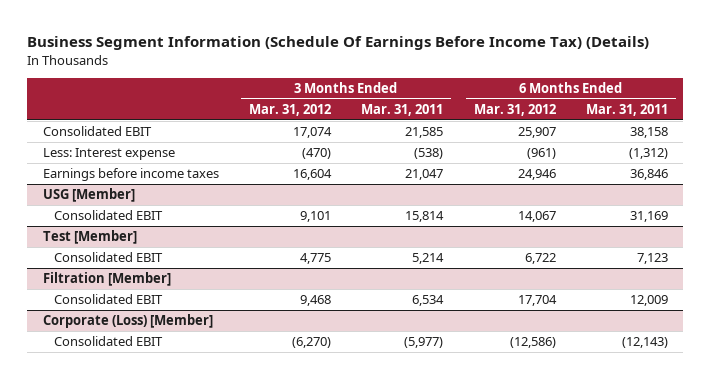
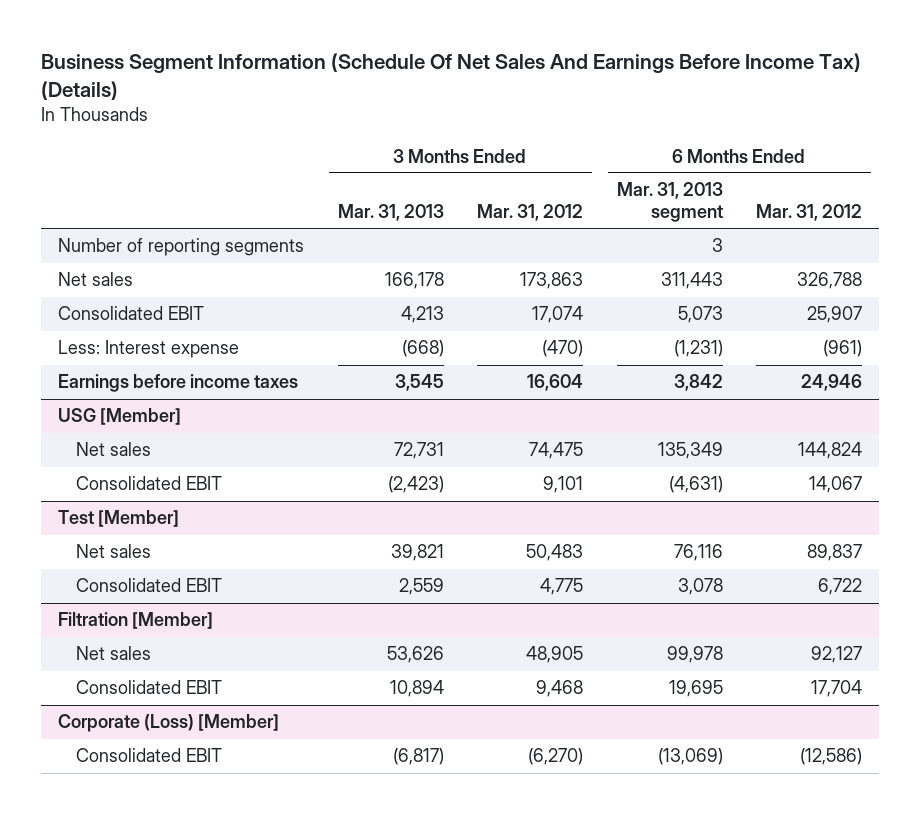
- Business Segment Information (Schedule Of Earnings Before Income Tax) (Details)
+ Business Segment Information (Schedule Of Net Sales And Earnings Before Income Tax) (Details)
- | 3 Months Ended Mar. 31, 2012 | 3 Months Ended Mar. 31, 2011 | 6 Months Ended Mar. 31, 2012 | 6 Months Ended Mar. 31, 2011
+ | 3 Months Ended Mar. 31, 2013 | 3 Months Ended Mar. 31, 2012 | 6 Months Ended Mar. 31, 2013 segment | 6 Months Ended Mar. 31, 2012
+ Number of reporting segments | | | 3 |
+ Net sales | 166,178 | 173,863 | 311,443 | 326,788
@ USG [Member]
+ Net sales | 72,731 | 74,475 | 135,349 | 144,824
@ Test [Member]
+ Net sales | 39,821 | 50,483 | 76,116 | 89,837
@ Filtration [Member]
+ Net sales | 53,626 | 48,905 | 99,978 | 92,127

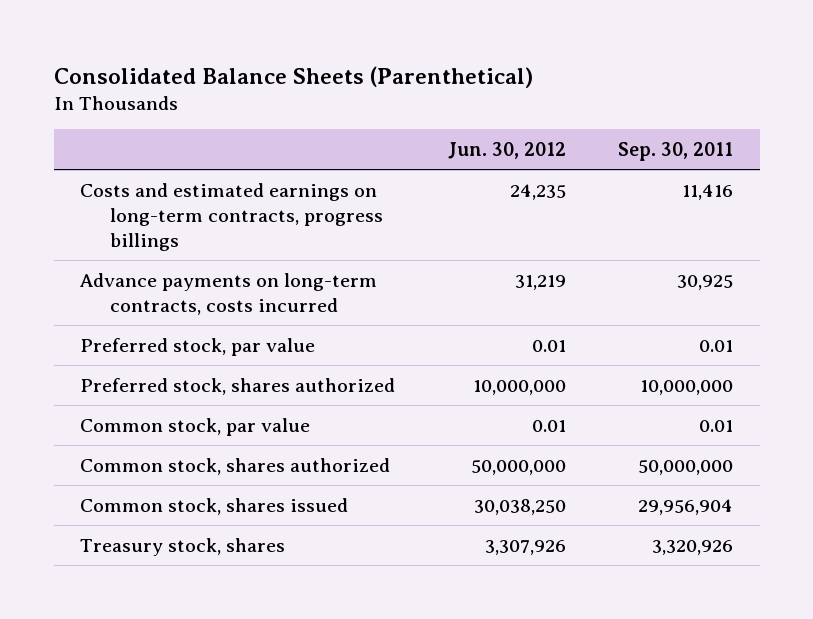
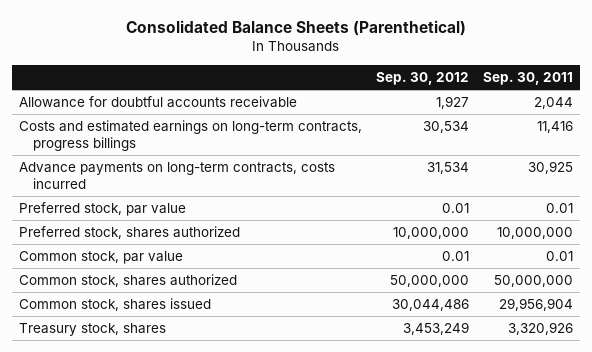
- | Jun. 30, 2012 | Sep. 30, 2011
+ | Sep. 30, 2012 | Sep. 30, 2011
+ Allowance for doubtful accounts receivable | 1,927 | 2,044

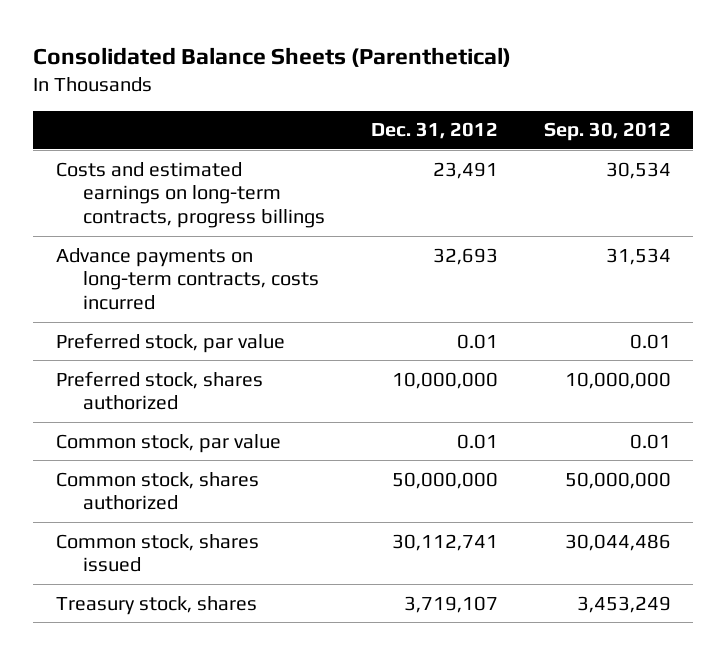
- | Sep. 30, 2012 | Sep. 30, 2011
+ | Dec. 31, 2012 | Sep. 30, 2012
- Allowance for doubtful accounts receivable | 1,927 | 2,044

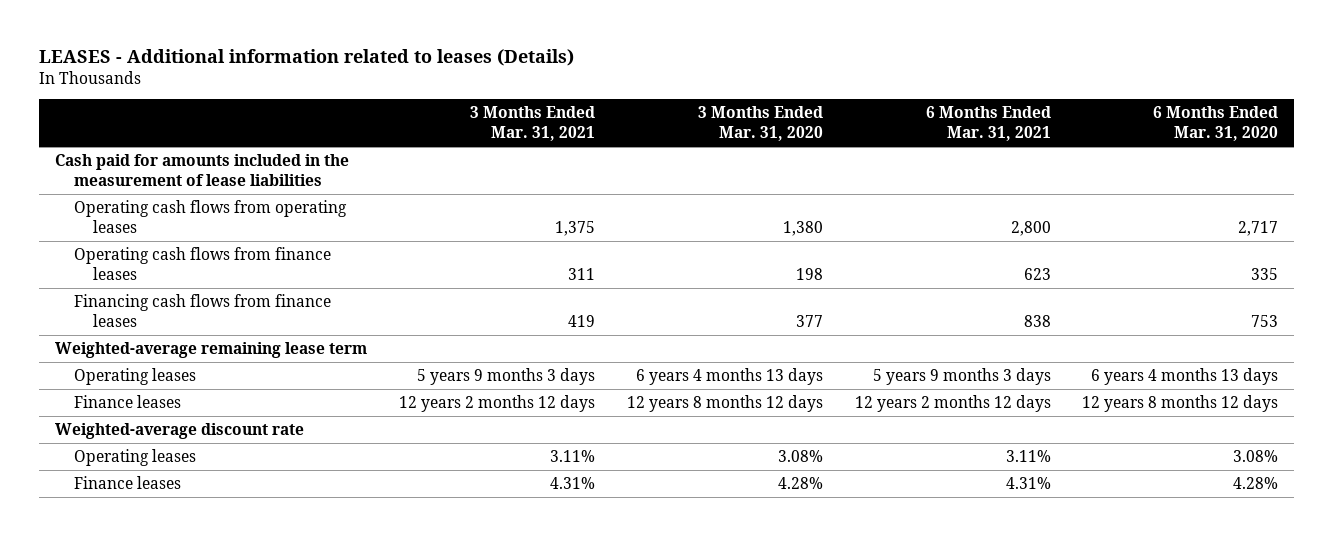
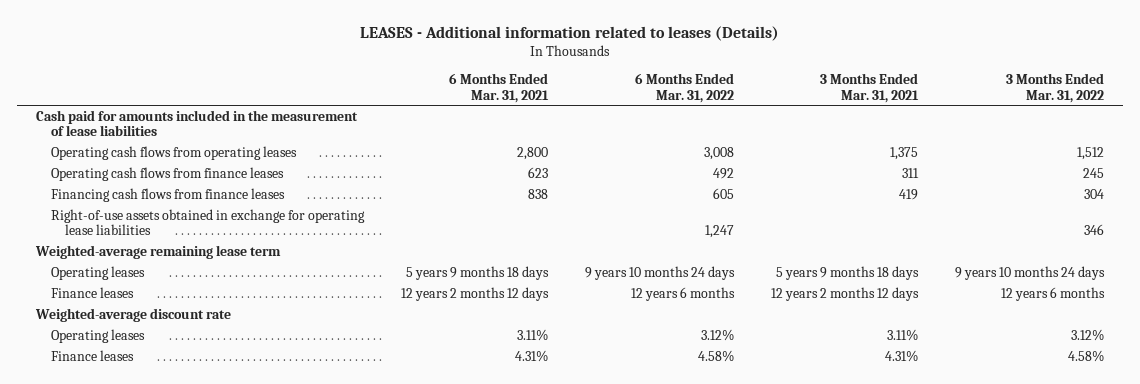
- | 3 Months Ended Mar. 31, 2021 | 3 Months Ended Mar. 31, 2020 | 6 Months Ended Mar. 31, 2021 | 6 Months Ended Mar. 31, 2020
+ | 6 Months Ended Mar. 31, 2021 | 6 Months Ended Mar. 31, 2022 | 3 Months Ended Mar. 31, 2021 | 3 Months Ended Mar. 31, 2022
+ Right-of-use assets obtained in exchange for operating lease liabilities | | 1,247 | | 346
- Operating leases | 5 years 9 months 3 days | 6 years 4 months 13 days | 5 years 9 months 3 days | 6 years 4 months 13 days
+ Operating leases | 5 years 9 months 18 days | 9 years 10 months 24 days | 5 years 9 months 18 days | 9 years 10 months 24 days

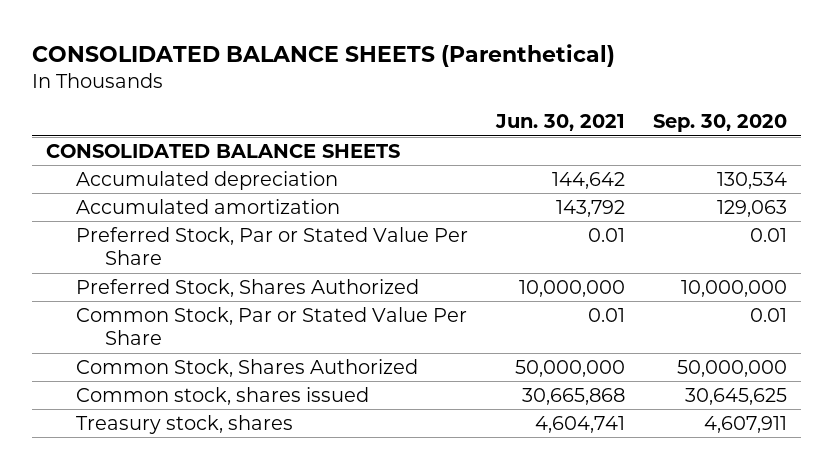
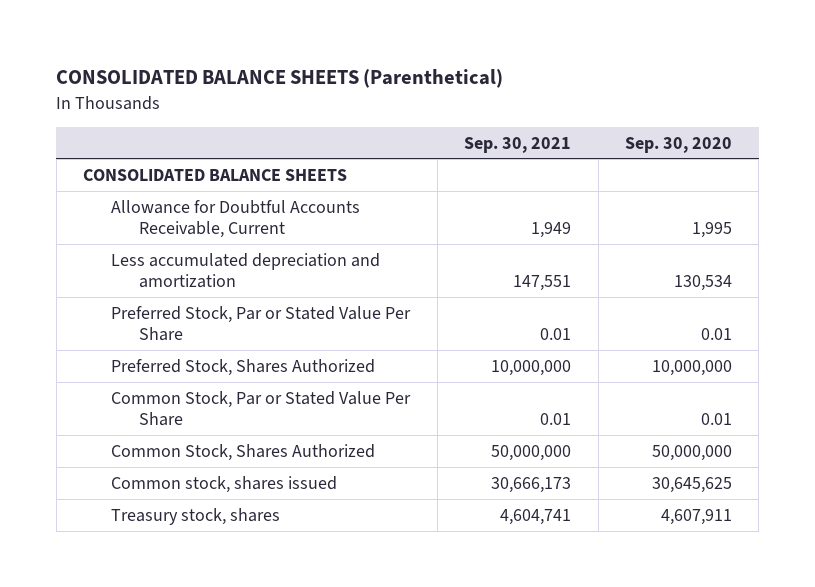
- | Jun. 30, 2021 | Sep. 30, 2020
+ | Sep. 30, 2021 | Sep. 30, 2020
- Accumulated depreciation | 144,642 | 130,534
- Accumulated amortization | 143,792 | 129,063
+ Allowance for Doubtful Accounts Receivable, Current | 1,949 | 1,995
+ Less accumulated depreciation and amortization | 147,551 | 130,534

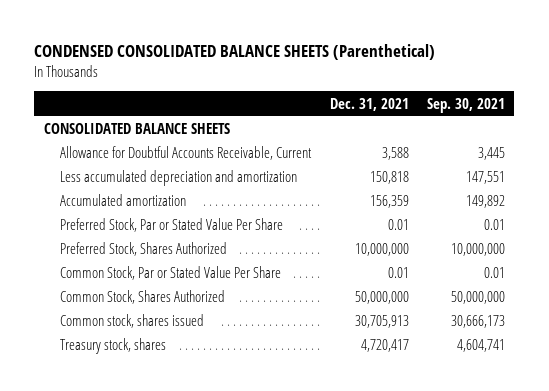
- CONSOLIDATED BALANCE SHEETS (Parenthetical)
+ CONDENSED CONSOLIDATED BALANCE SHEETS (Parenthetical)
- | Sep. 30, 2021 | Sep. 30, 2020
+ | Dec. 31, 2021 | Sep. 30, 2021
- Allowance for Doubtful Accounts Receivable, Current | 1,949 | 1,995
+ Allowance for Doubtful Accounts Receivable, Current | 3,588 | 3,445
+ Accumulated amortization | 156,359 | 149,892

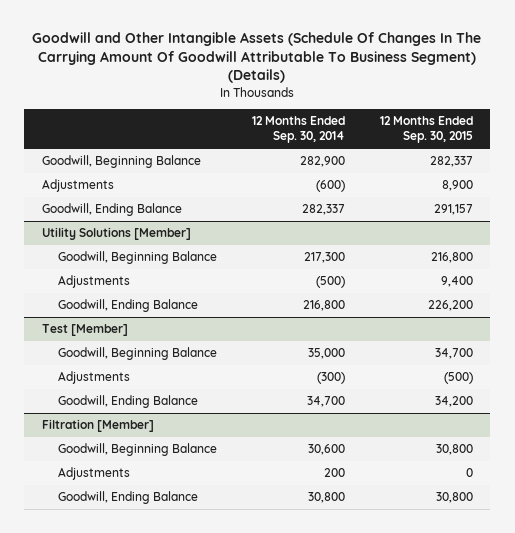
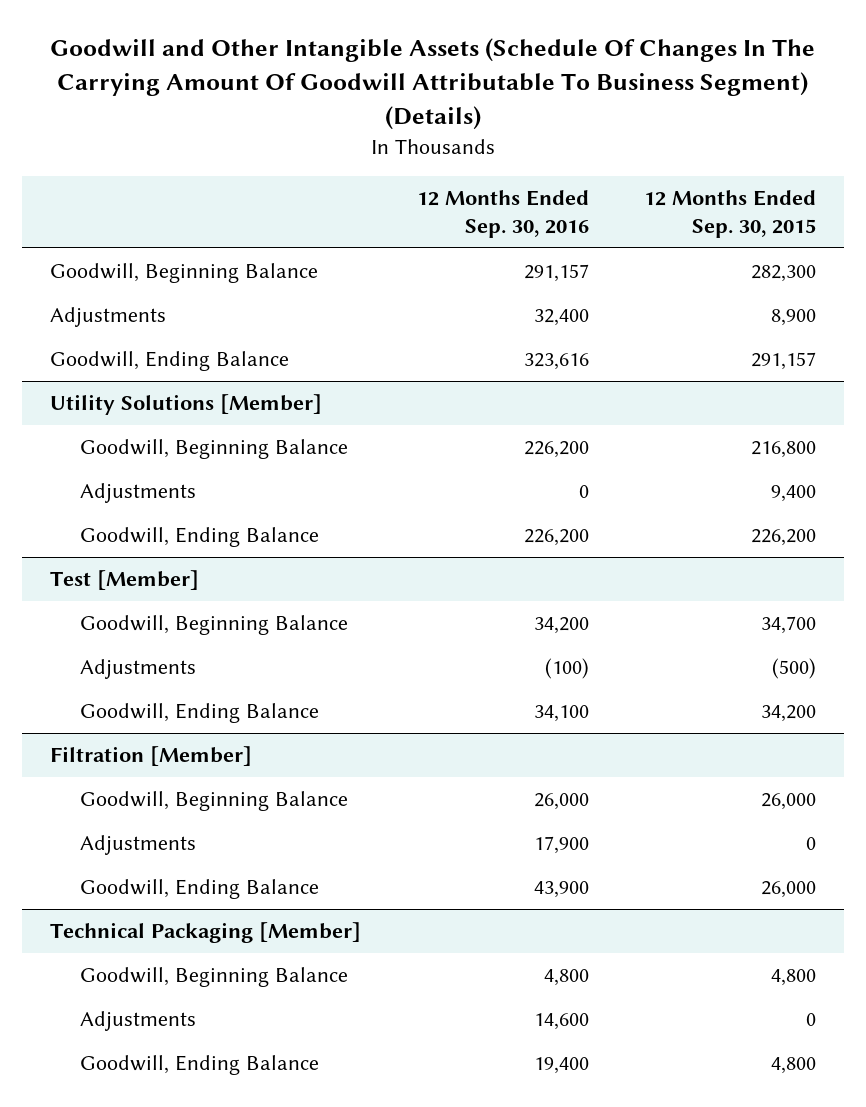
- | 12 Months Ended Sep. 30, 2014 | 12 Months Ended Sep. 30, 2015
+ | 12 Months Ended Sep. 30, 2016 | 12 Months Ended Sep. 30, 2015
- Goodwill, Beginning Balance | 282,900 | 282,337
+ Goodwill, Beginning Balance | 291,157 | 282,300
@ Filtration [Member]
- Goodwill, Beginning Balance | 30,600 | 30,800
+ Goodwill, Beginning Balance | 26,000 | 26,000
- Goodwill, Ending Balance | 30,800 | 30,800
+ Goodwill, Ending Balance | 43,900 | 26,000
+ Technical Packaging [Member]
+ Goodwill, Beginning Balance | 4,800 | 4,800
+ Adjustments | 14,600 | 0
+ Goodwill, Ending Balance | 19,400 | 4,800

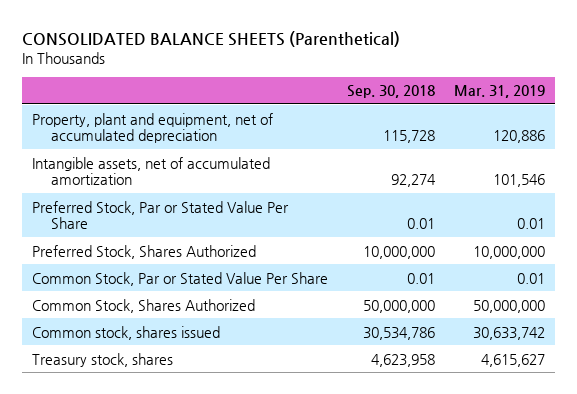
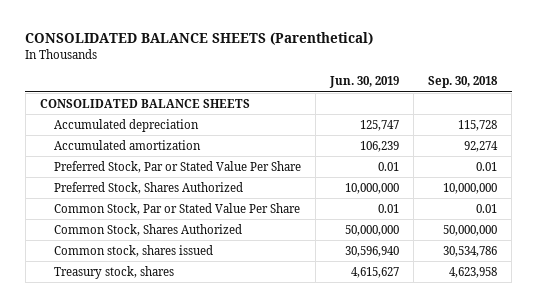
- | Sep. 30, 2018 | Mar. 31, 2019
+ | Jun. 30, 2019 | Sep. 30, 2018
- Property, plant and equipment, net of accumulated depreciation | 115,728 | 120,886
- Intangible assets, net of accumulated amortization | 92,274 | 101,546
+ CONSOLIDATED BALANCE SHEETS
+ Accumulated depreciation | 125,747 | 115,728
+ Accumulated amortization | 106,239 | 92,274

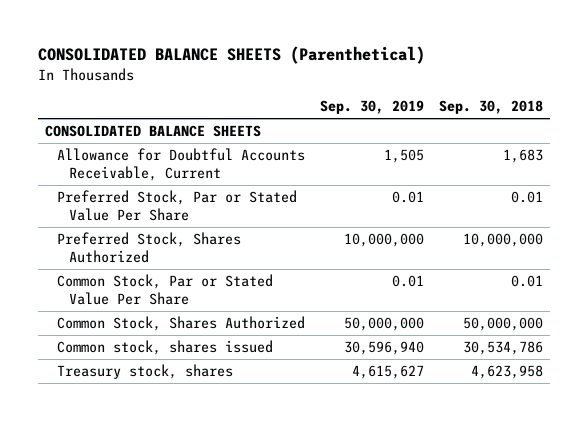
- | Jun. 30, 2019 | Sep. 30, 2018
+ | Sep. 30, 2019 | Sep. 30, 2018
- Accumulated depreciation | 125,747 | 115,728
- Accumulated amortization | 106,239 | 92,274
+ Allowance for Doubtful Accounts Receivable, Current | 1,505 | 1,683

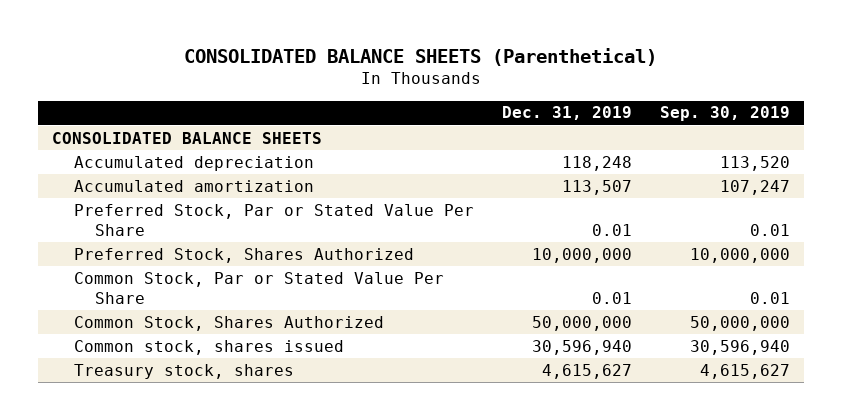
- | Sep. 30, 2019 | Sep. 30, 2018
+ | Dec. 31, 2019 | Sep. 30, 2019
- Allowance for Doubtful Accounts Receivable, Current | 1,505 | 1,683
+ Accumulated depreciation | 118,248 | 113,520
+ Accumulated amortization | 113,507 | 107,247

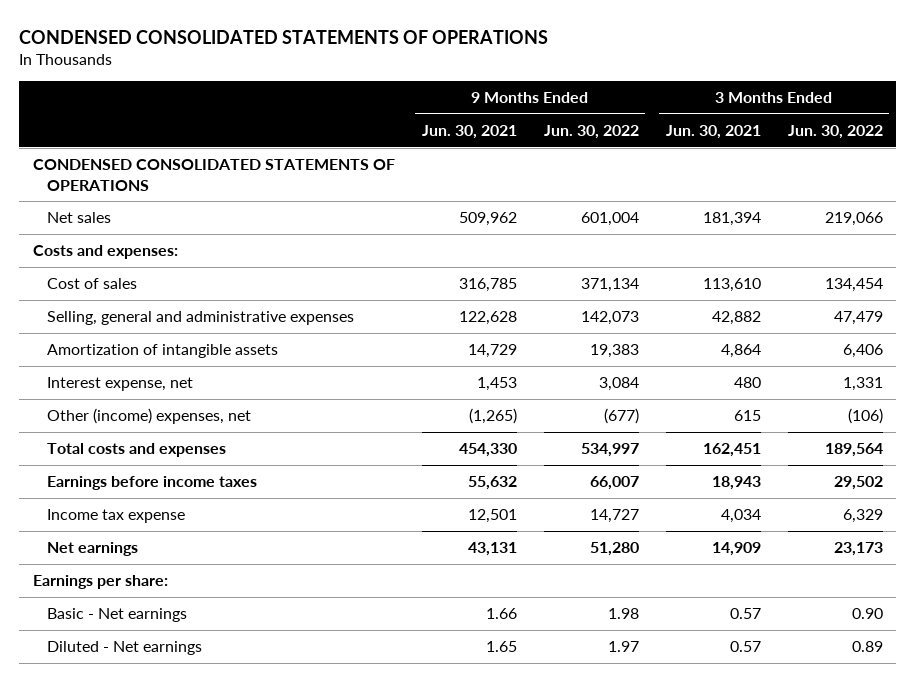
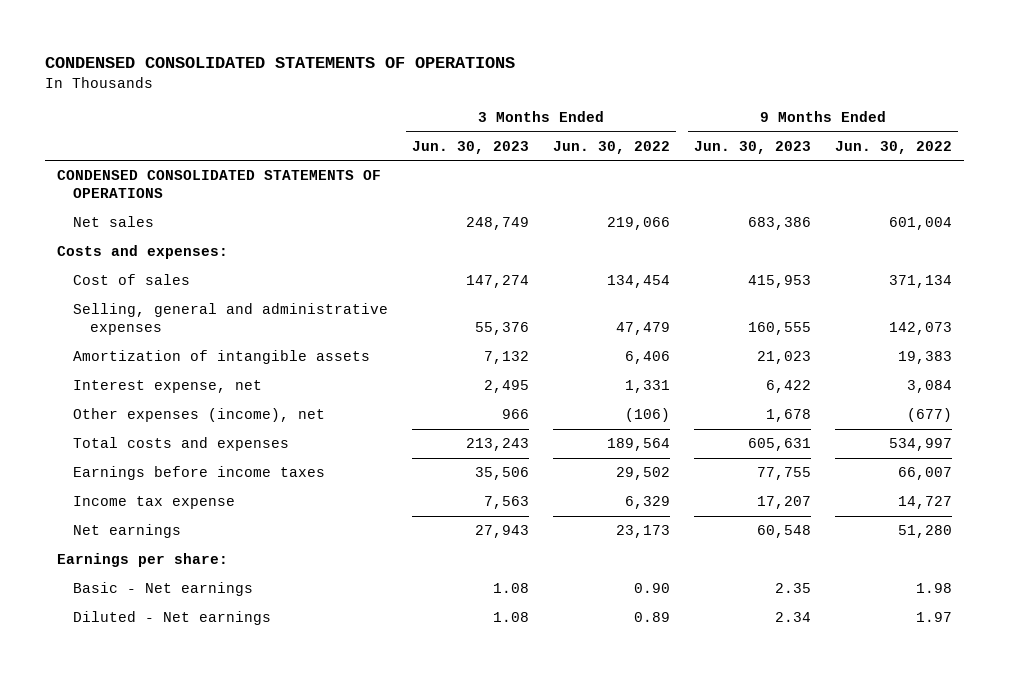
- | 9 Months Ended Jun. 30, 2021 | 9 Months Ended Jun. 30, 2022 | 3 Months Ended Jun. 30, 2021 | 3 Months Ended Jun. 30, 2022
+ | 3 Months Ended Jun. 30, 2023 | 3 Months Ended Jun. 30, 2022 | 9 Months Ended Jun. 30, 2023 | 9 Months Ended Jun. 30, 2022
- Other (income) expenses, net | (1,265) | (677) | 615 | (106)
+ Other expenses (income), net | 966 | (106) | 1,678 | (677)

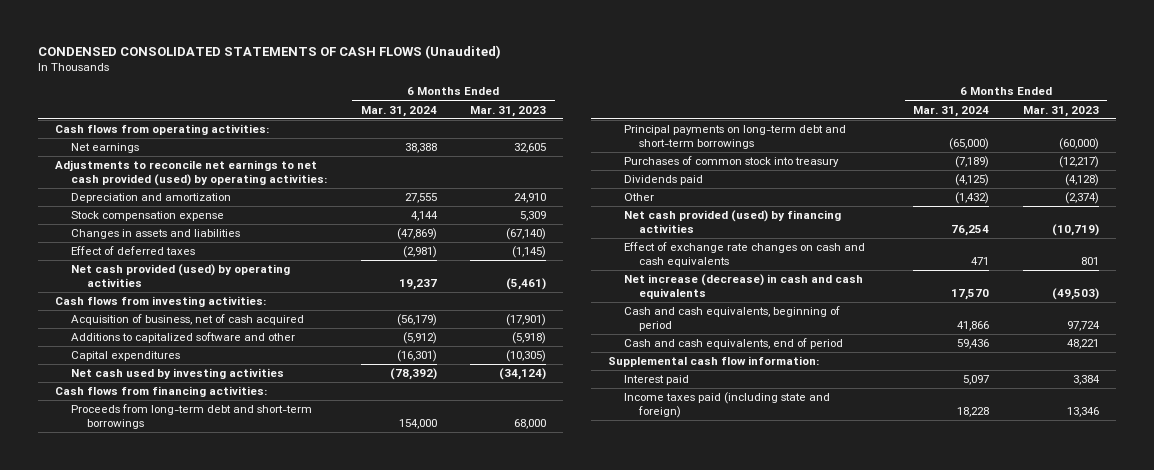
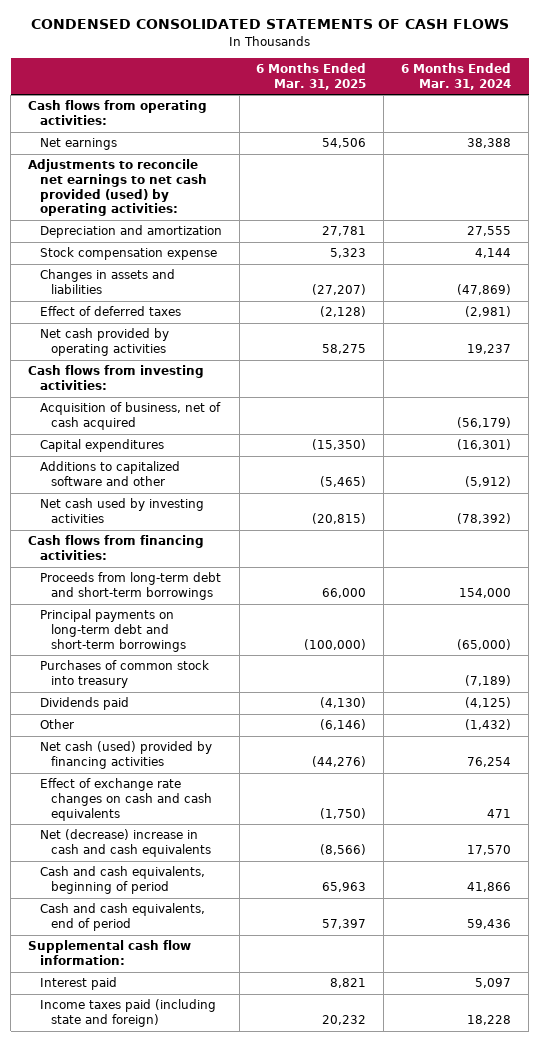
- CONDENSED CONSOLIDATED STATEMENTS OF CASH FLOWS (Unaudited)
+ CONDENSED CONSOLIDATED STATEMENTS OF CASH FLOWS
- | 6 Months Ended Mar. 31, 2024 | 6 Months Ended Mar. 31, 2023
+ | 6 Months Ended Mar. 31, 2025 | 6 Months Ended Mar. 31, 2024
- Net cash provided (used) by operating activities | 19,237 | (5,461)
+ Net cash provided by operating activities | 58,275 | 19,237
moved down: Additions to capitalized software and other | (5,465) | (5,912)
- Net cash provided (used) by financing activities | 76,254 | (10,719)
+ Net cash (used) provided by financing activities | (44,276) | 76,254
- Net increase (decrease) in cash and cash equivalents | 17,570 | (49,503)
+ Net (decrease) increase in cash and cash equivalents | (8,566) | 17,570

